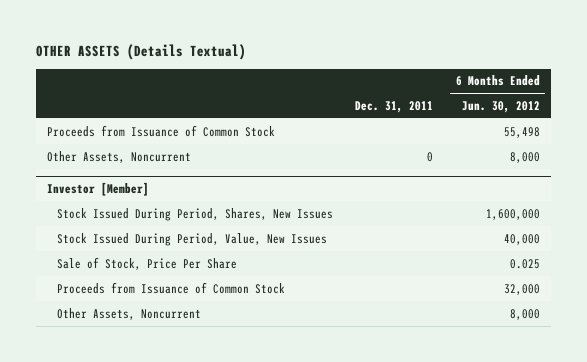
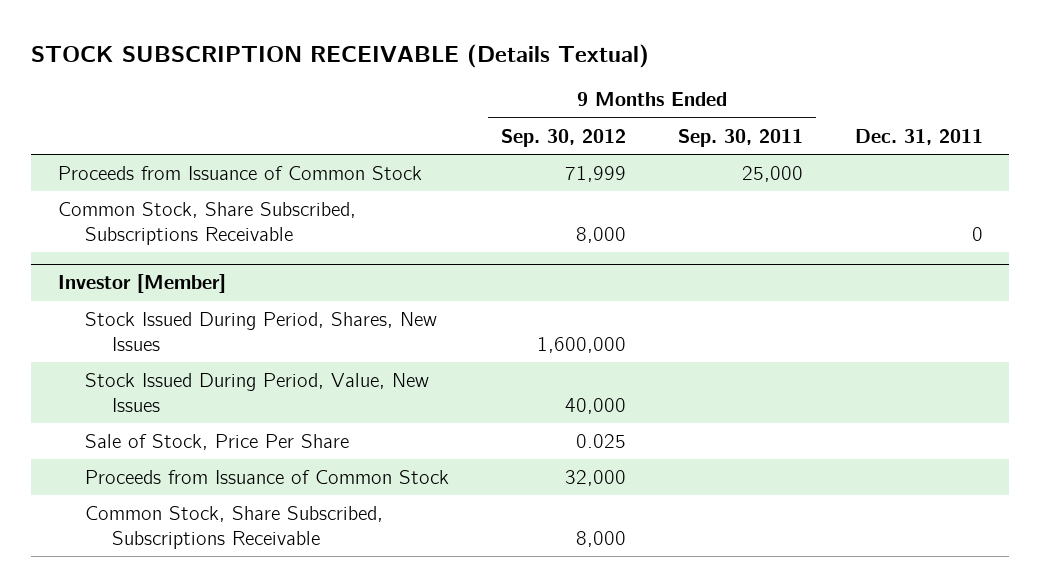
- OTHER ASSETS (Details Textual)
+ STOCK SUBSCRIPTION RECEIVABLE (Details Textual)
- | Dec. 31, 2011 | 6 Months Ended Jun. 30, 2012
+ | 9 Months Ended Sep. 30, 2012 | 9 Months Ended Sep. 30, 2011 | Dec. 31, 2011
- Other Assets, Noncurrent | 0 | 8,000
+ Common Stock, Share Subscribed, Subscriptions Receivable | 8,000 | | 0
@ Investor [Member]
- Other Assets, Noncurrent | | 8,000
+ Common Stock, Share Subscribed, Subscriptions Receivable | 8,000 | |

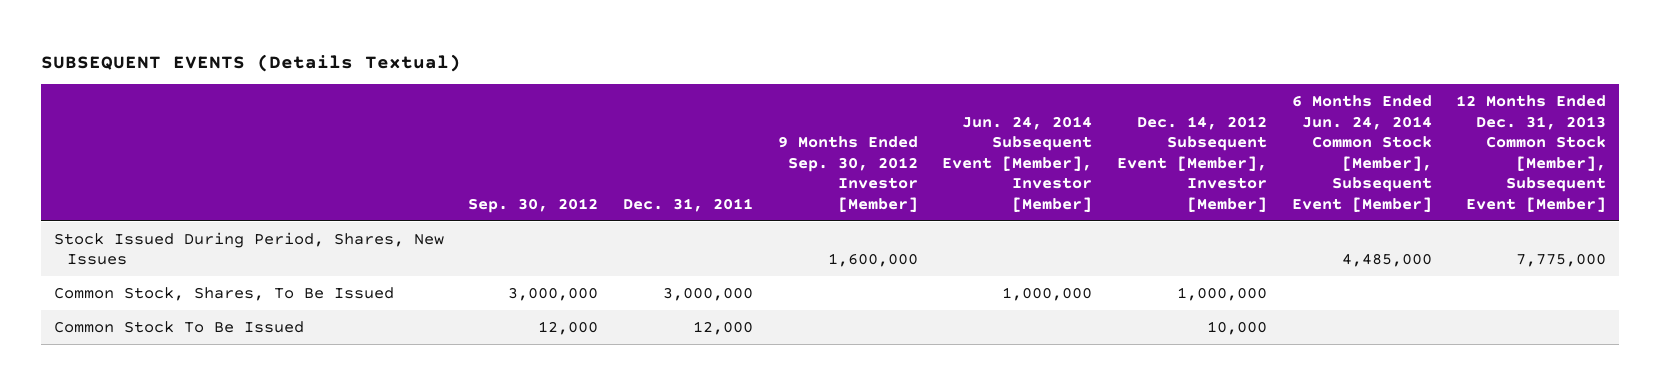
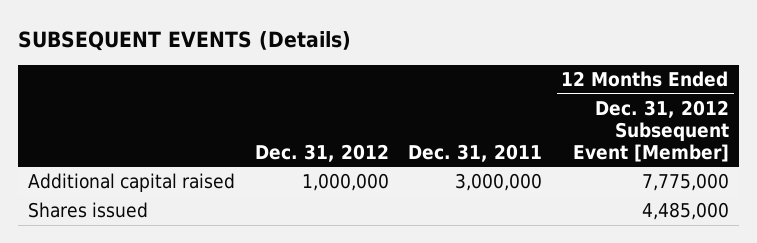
- SUBSEQUENT EVENTS (Details Textual)
+ SUBSEQUENT EVENTS (Details)
- | Sep. 30, 2012 | Dec. 31, 2011 | 9 Months Ended Sep. 30, 2012 Investor [Member] | Jun. 24, 2014 Subsequent Event [Member], Investor [Member] | Dec. 14, 2012 Subsequent Event [Member], Investor [Member] | 6 Months Ended Jun. 24, 2014 Common Stock [Member], Subsequent Event [Member] | 12 Months Ended Dec. 31, 2013 Common Stock [Member], Subsequent Event [Member]
+ | Dec. 31, 2012 | Dec. 31, 2011 | 12 Months Ended Dec. 31, 2012 Subsequent Event [Member]
- Stock Issued During Period, Shares, New Issues | | | 1,600,000 | | | 4,485,000 | 7,775,000
- Common Stock, Shares, To Be Issued | 3,000,000 | 3,000,000 | | 1,000,000 | 1,000,000 | |
- Common Stock To Be Issued | 12,000 | 12,000 | | | 10,000 | |
+ Additional capital raised | 1,000,000 | 3,000,000 | 7,775,000
+ Shares issued | | | 4,485,000

